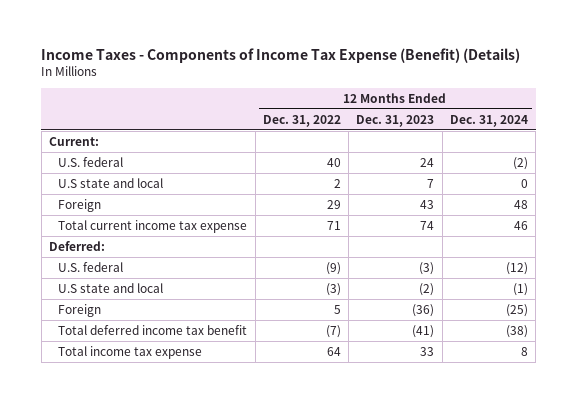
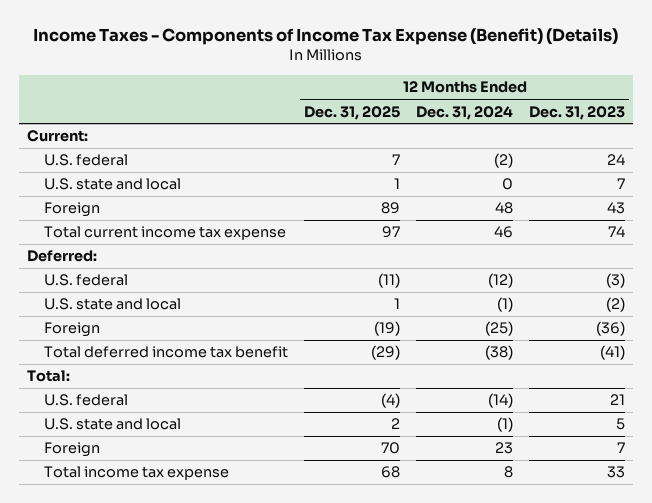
- | 12 Months Ended Dec. 31, 2022 | 12 Months Ended Dec. 31, 2023 | 12 Months Ended Dec. 31, 2024
+ | 12 Months Ended Dec. 31, 2025 | 12 Months Ended Dec. 31, 2024 | 12 Months Ended Dec. 31, 2023
- U.S state and local | 2 | 7 | 0
+ U.S. state and local | 1 | 0 | 7
- U.S state and local | (3) | (2) | (1)
+ U.S. state and local | 1 | (1) | (2)
+ Total:
+ U.S. federal | (4) | (14) | 21
+ U.S. state and local | 2 | (1) | 5
+ Foreign | 70 | 23 | 7

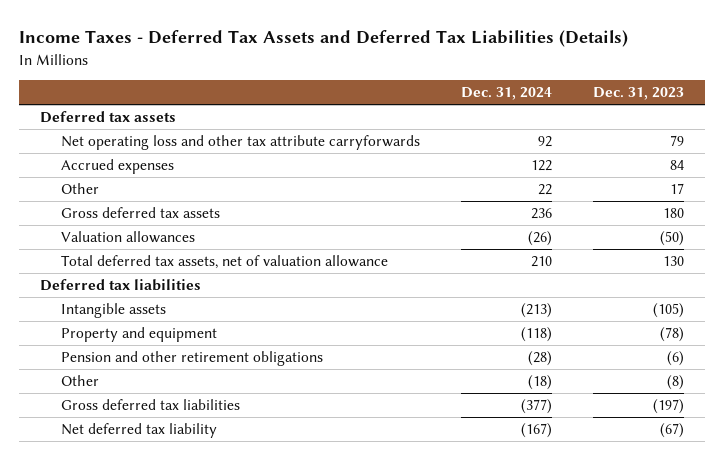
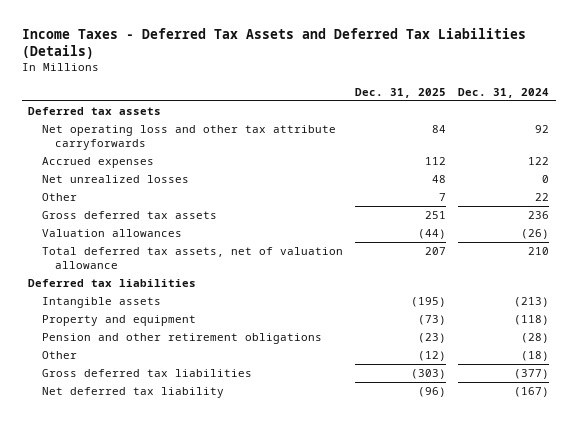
- | Dec. 31, 2024 | Dec. 31, 2023
+ | Dec. 31, 2025 | Dec. 31, 2024
+ Net unrealized losses | 48 | 0

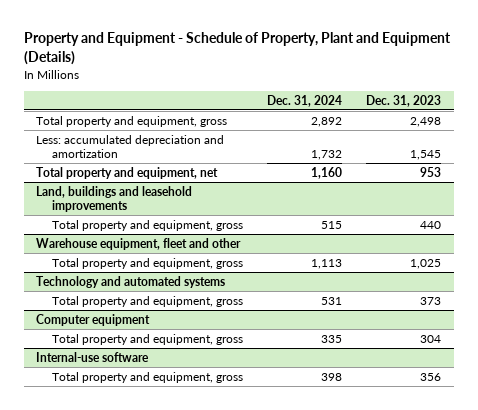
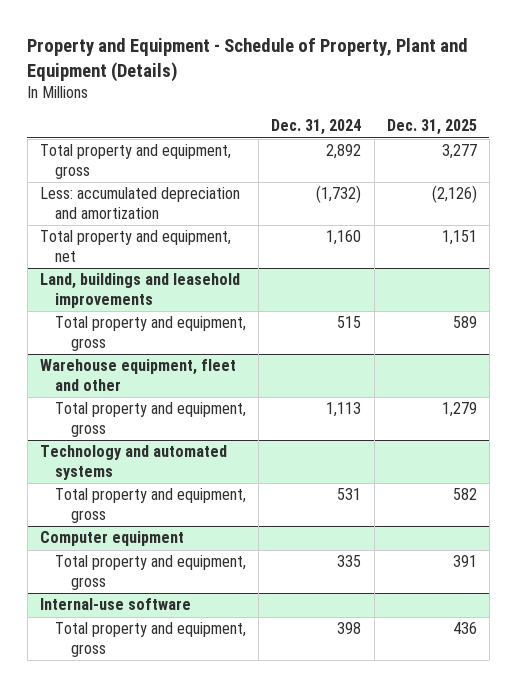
- | Dec. 31, 2024 | Dec. 31, 2023
+ | Dec. 31, 2024 | Dec. 31, 2025
- Less: accumulated depreciation and amortization | 1,732 | 1,545
+ Less: accumulated depreciation and amortization | (1,732) | (2,126)

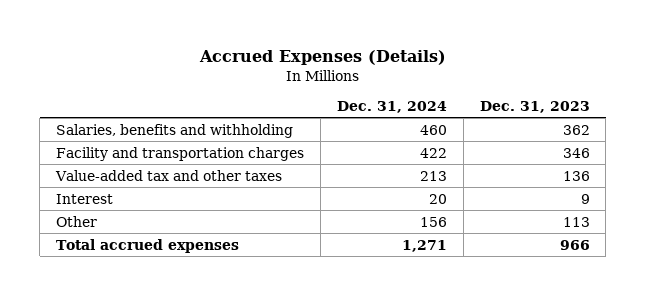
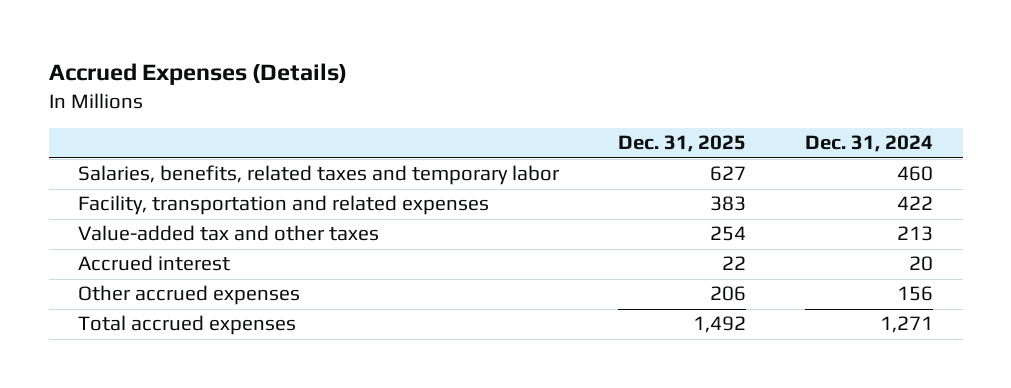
- | Dec. 31, 2024 | Dec. 31, 2023
+ | Dec. 31, 2025 | Dec. 31, 2024
- Salaries, benefits and withholding | 460 | 362
- Facility and transportation charges | 422 | 346
+ Salaries, benefits, related taxes and temporary labor | 627 | 460
+ Facility, transportation and related expenses | 383 | 422
- Interest | 20 | 9
- Other | 156 | 113
+ Accrued interest | 22 | 20
+ Other accrued expenses | 206 | 156

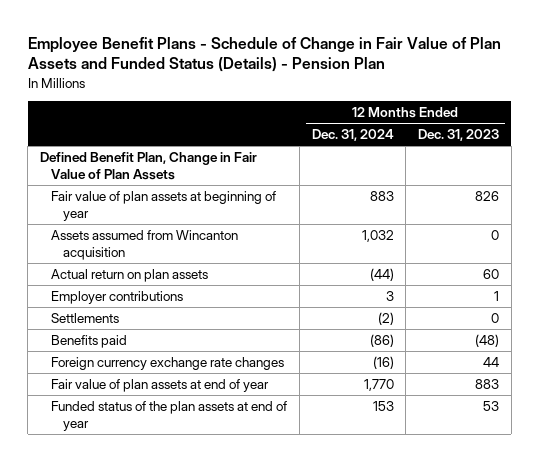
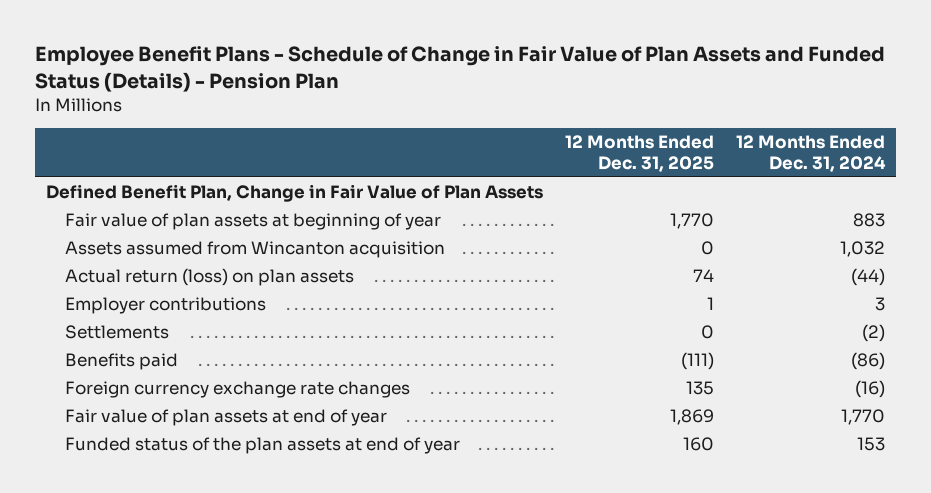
- | 12 Months Ended Dec. 31, 2024 | 12 Months Ended Dec. 31, 2023
+ | 12 Months Ended Dec. 31, 2025 | 12 Months Ended Dec. 31, 2024
- Actual return on plan assets | (44) | 60
+ Actual return (loss) on plan assets | 74 | (44)

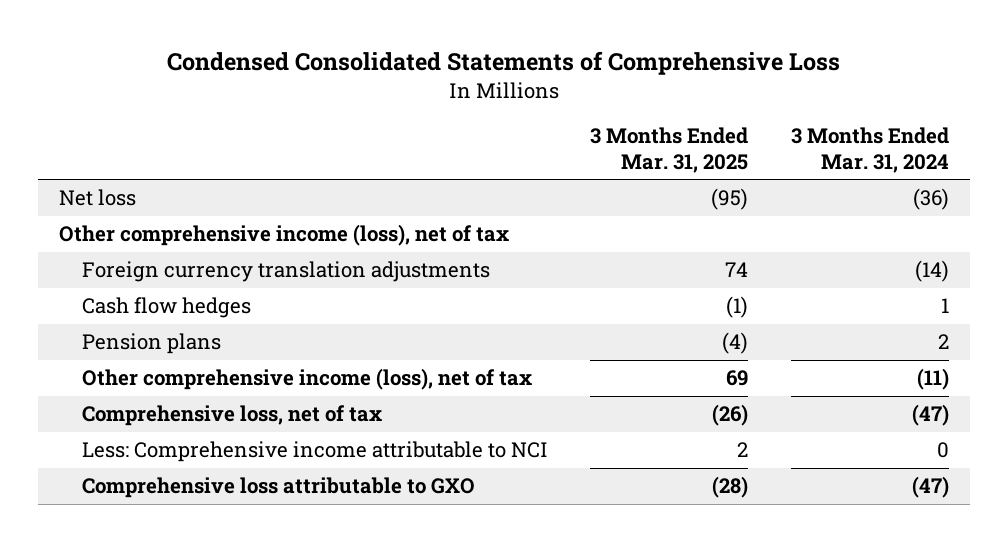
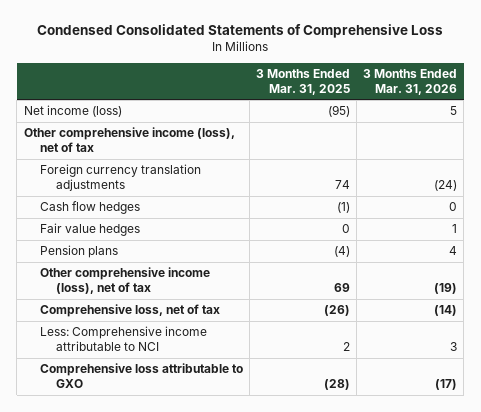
- | 3 Months Ended Mar. 31, 2025 | 3 Months Ended Mar. 31, 2024
+ | 3 Months Ended Mar. 31, 2025 | 3 Months Ended Mar. 31, 2026
- Net loss | (95) | (36)
+ Net income (loss) | (95) | 5
+ Fair value hedges | 0 | 1

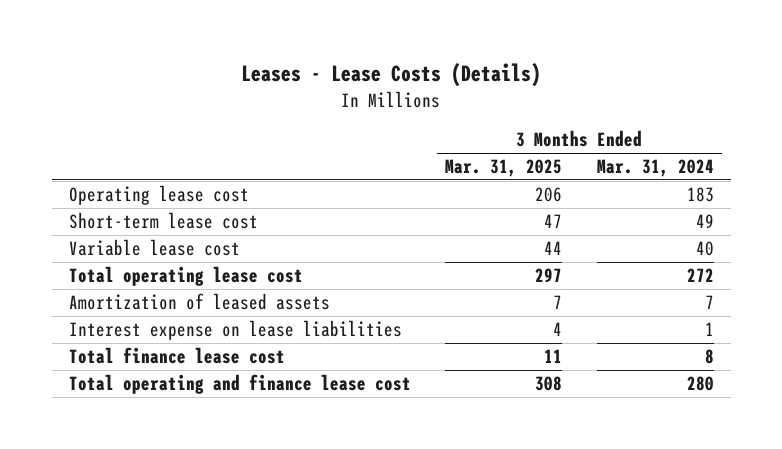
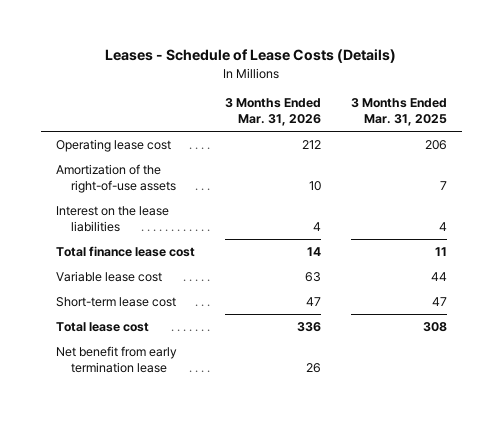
- Leases - Lease Costs (Details)
+ Leases - Schedule of Lease Costs (Details)
- | 3 Months Ended Mar. 31, 2025 | 3 Months Ended Mar. 31, 2024
+ | 3 Months Ended Mar. 31, 2026 | 3 Months Ended Mar. 31, 2025
- Total operating lease cost | 297 | 272
- Amortization of leased assets | 7 | 7
- Interest expense on lease liabilities | 4 | 1
+ Amortization of the right-of-use assets | 10 | 7
+ Interest on the lease liabilities | 4 | 4
- Total operating and finance lease cost | 308 | 280
moved down: Variable lease cost | 63 | 44
moved down: Short-term lease cost | 47 | 47
+ Total lease cost | 336 | 308
+ Net benefit from early termination lease | 26 |

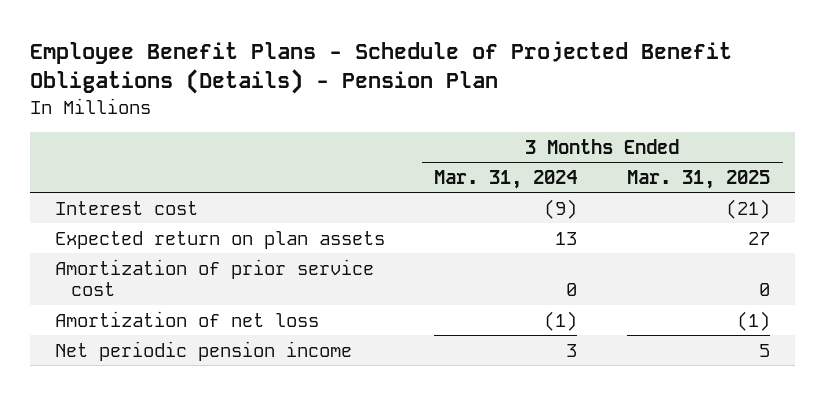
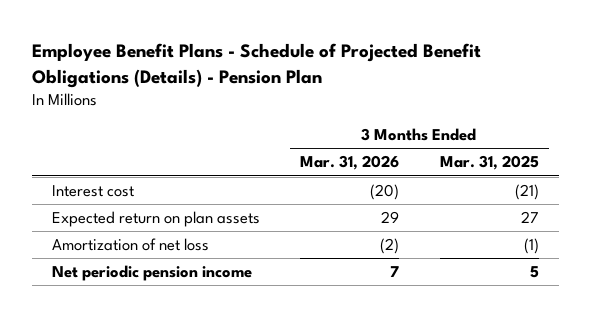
- | 3 Months Ended Mar. 31, 2024 | 3 Months Ended Mar. 31, 2025
+ | 3 Months Ended Mar. 31, 2026 | 3 Months Ended Mar. 31, 2025
- Amortization of prior service cost | 0 | 0

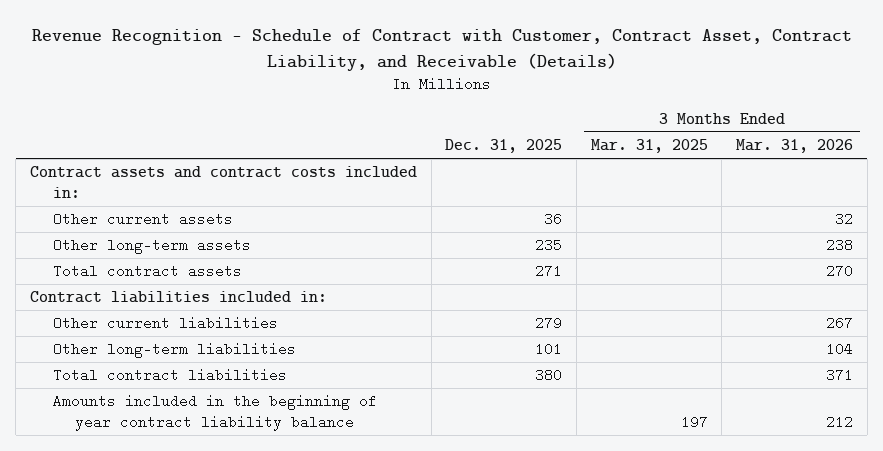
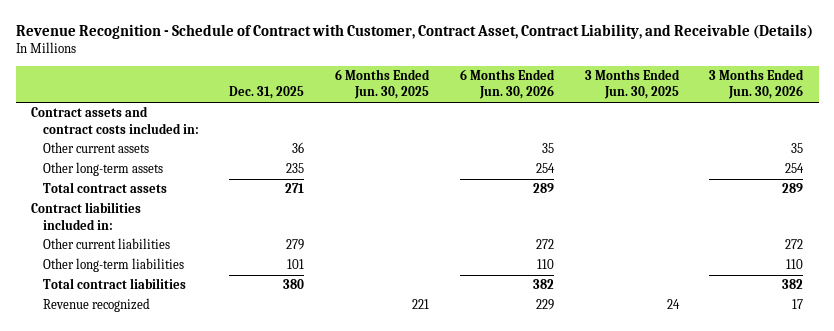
- | Dec. 31, 2025 | 3 Months Ended Mar. 31, 2025 | 3 Months Ended Mar. 31, 2026
+ | Dec. 31, 2025 | 6 Months Ended Jun. 30, 2025 | 6 Months Ended Jun. 30, 2026 | 3 Months Ended Jun. 30, 2025 | 3 Months Ended Jun. 30, 2026
- Amounts included in the beginning of year contract liability balance | | 197 | 212
+ Revenue recognized | | 221 | 229 | 24 | 17

